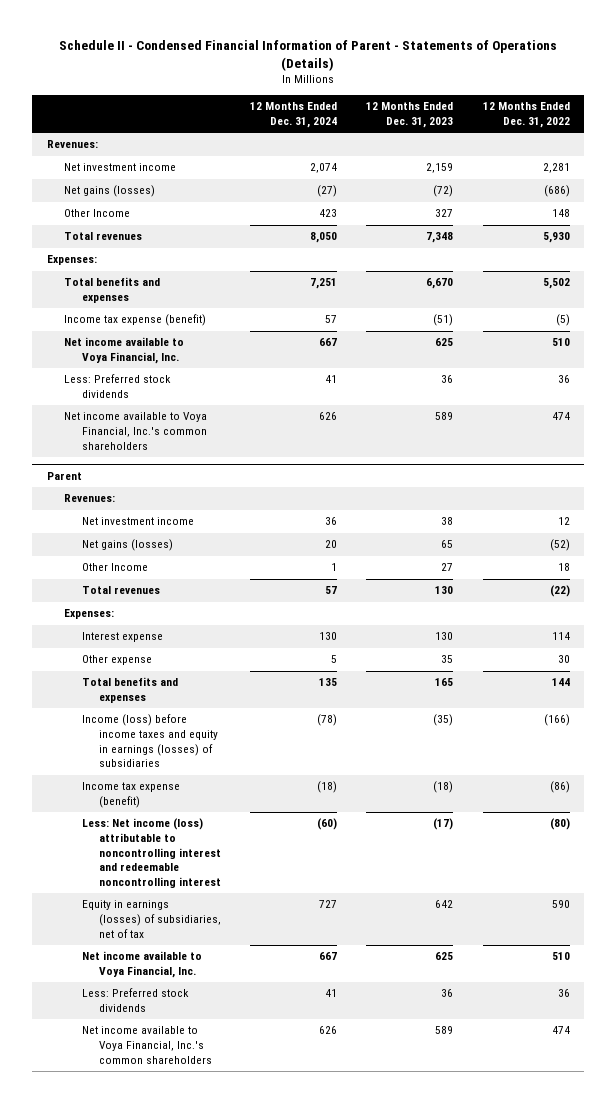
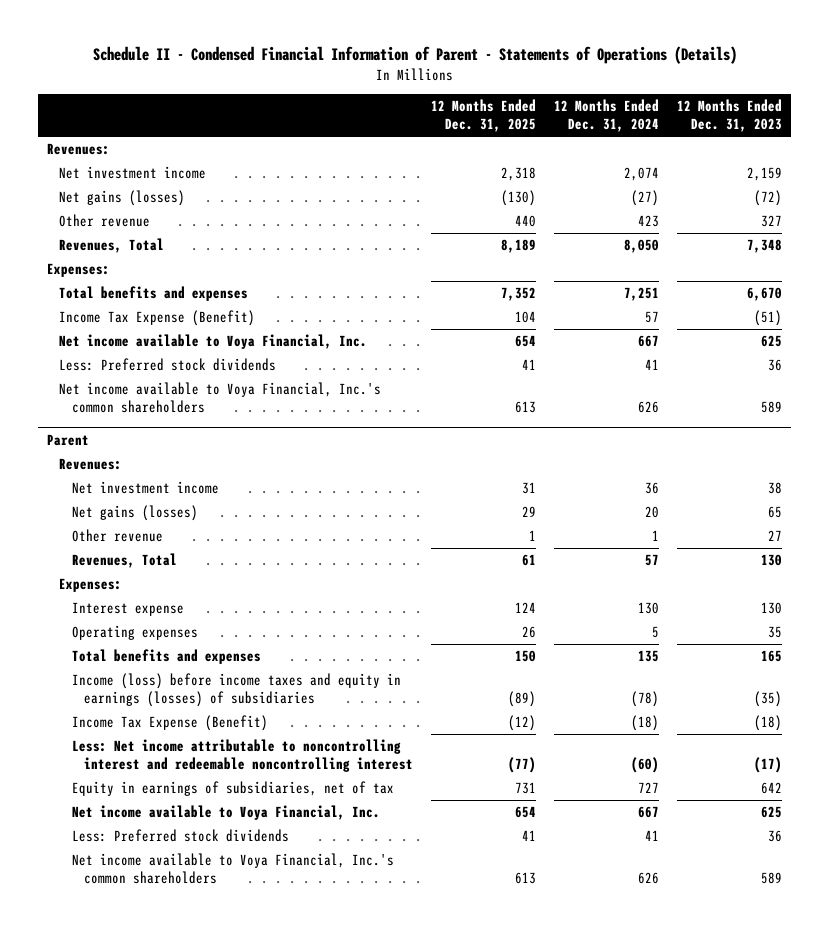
- | 12 Months Ended Dec. 31, 2024 | 12 Months Ended Dec. 31, 2023 | 12 Months Ended Dec. 31, 2022
+ | 12 Months Ended Dec. 31, 2025 | 12 Months Ended Dec. 31, 2024 | 12 Months Ended Dec. 31, 2023
- Other Income | 423 | 327 | 148
- Total revenues | 8,050 | 7,348 | 5,930
+ Other revenue | 440 | 423 | 327
+ Revenues, Total | 8,189 | 8,050 | 7,348
- Income tax expense (benefit) | 57 | (51) | (5)
+ Income Tax Expense (Benefit) | 104 | 57 | (51)
@ Parent
- Other Income | 1 | 27 | 18
- Total revenues | 57 | 130 | (22)
+ Other revenue | 1 | 1 | 27
+ Revenues, Total | 61 | 57 | 130
- Other expense | 5 | 35 | 30
+ Operating expenses | 26 | 5 | 35
- Income tax expense (benefit) | (18) | (18) | (86)
- Less: Net income (loss) attributable to noncontrolling interest and redeemable noncontrolling interest | (60) | (17) | (80)
- Equity in earnings (losses) of subsidiaries, net of tax | 727 | 642 | 590
+ Income Tax Expense (Benefit) | (12) | (18) | (18)
+ Less: Net income attributable to noncontrolling interest and redeemable noncontrolling interest | (77) | (60) | (17)
+ Equity in earnings of subsidiaries, net of tax | 731 | 727 | 642

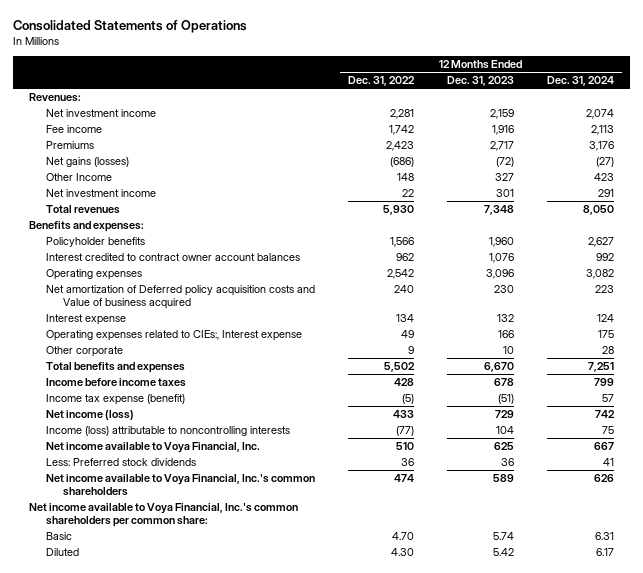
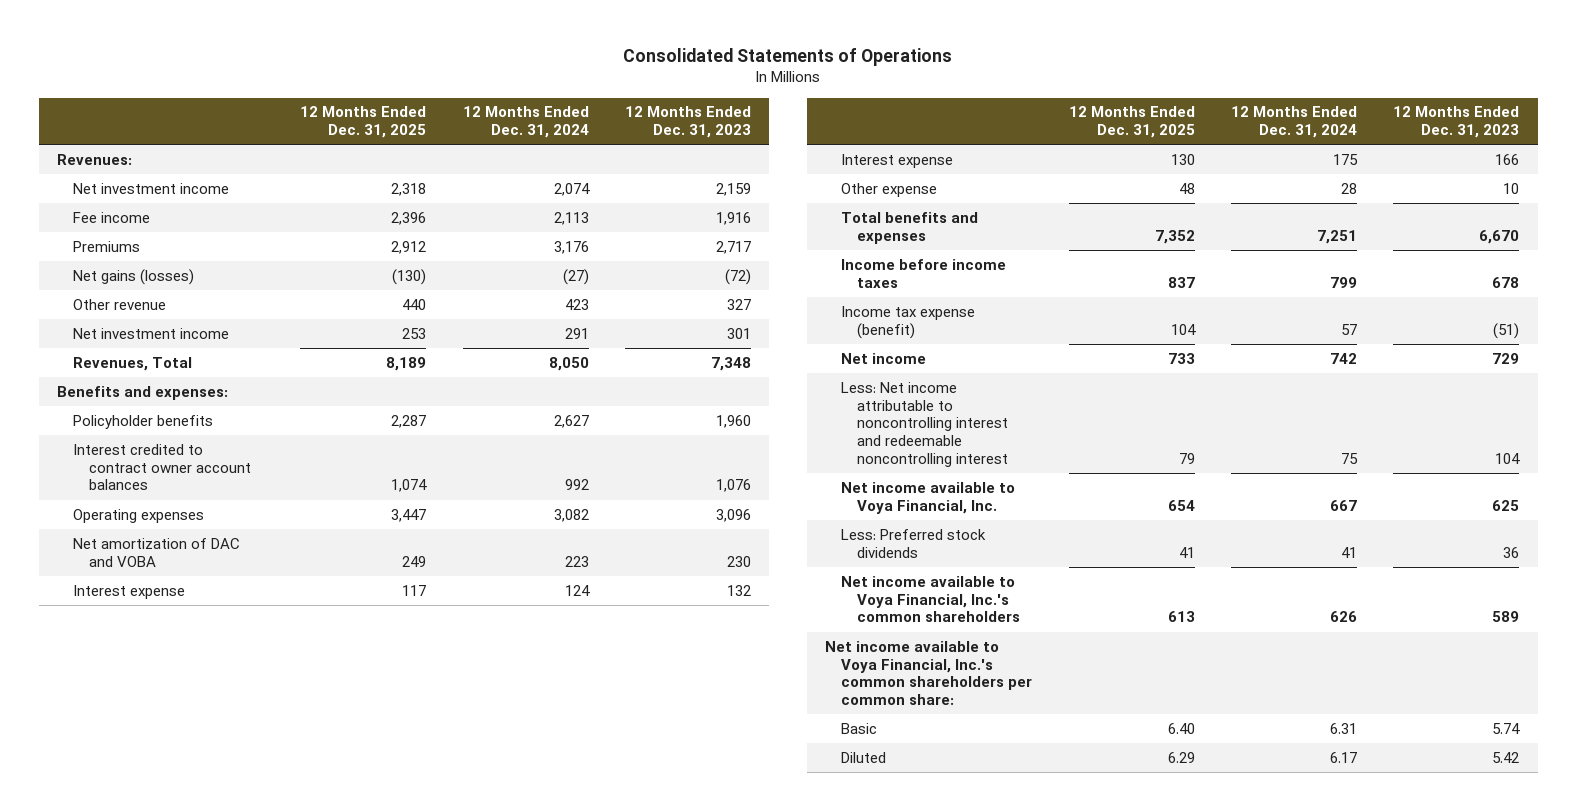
- | 12 Months Ended Dec. 31, 2022 | 12 Months Ended Dec. 31, 2023 | 12 Months Ended Dec. 31, 2024
+ | 12 Months Ended Dec. 31, 2025 | 12 Months Ended Dec. 31, 2024 | 12 Months Ended Dec. 31, 2023
- Other Income | 148 | 327 | 423
+ Other revenue | 440 | 423 | 327
- Total revenues | 5,930 | 7,348 | 8,050
+ Revenues, Total | 8,189 | 8,050 | 7,348
- Net amortization of Deferred policy acquisition costs and Value of business acquired | 240 | 230 | 223
+ Net amortization of DAC and VOBA | 249 | 223 | 230
- Operating expenses related to CIEs:, Interest expense | 49 | 166 | 175
- Other corporate | 9 | 10 | 28
+ Interest expense | 130 | 175 | 166
+ Other expense | 48 | 28 | 10
- Net income (loss) | 433 | 729 | 742
- Income (loss) attributable to noncontrolling interests | (77) | 104 | 75
+ Net income | 733 | 742 | 729
+ Less: Net income attributable to noncontrolling interest and redeemable noncontrolling interest | 79 | 75 | 104

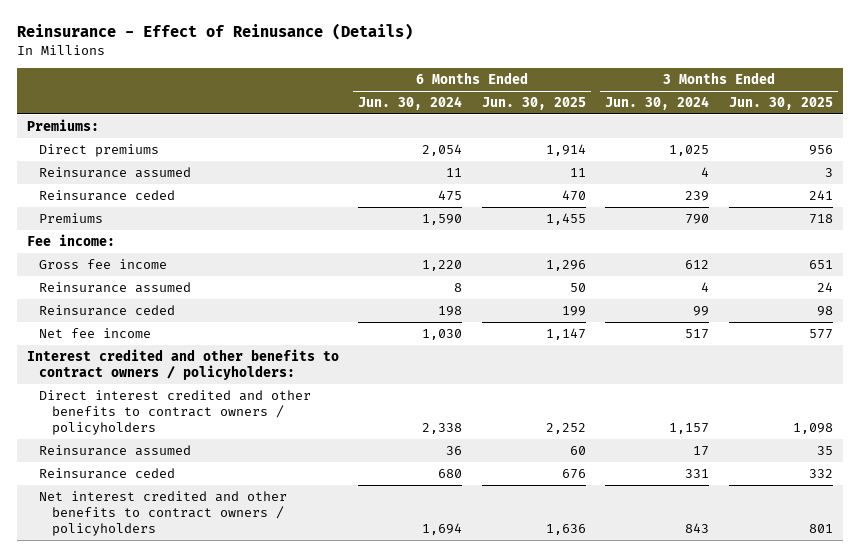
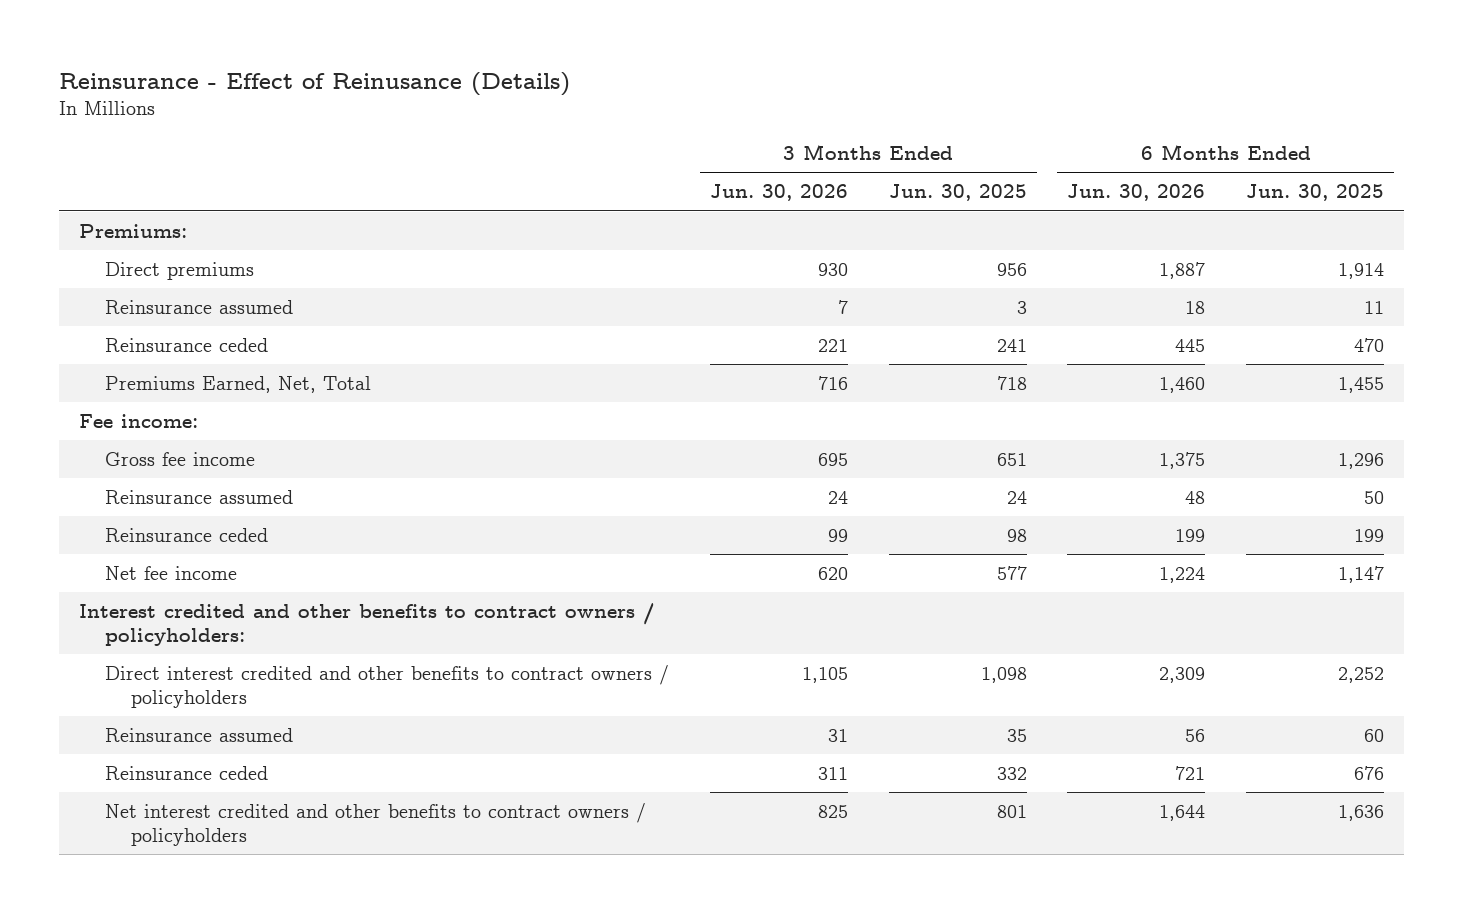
- | 6 Months Ended Jun. 30, 2024 | 6 Months Ended Jun. 30, 2025 | 3 Months Ended Jun. 30, 2024 | 3 Months Ended Jun. 30, 2025
+ | 3 Months Ended Jun. 30, 2026 | 3 Months Ended Jun. 30, 2025 | 6 Months Ended Jun. 30, 2026 | 6 Months Ended Jun. 30, 2025
- Premiums | 1,590 | 1,455 | 790 | 718
+ Premiums Earned, Net, Total | 716 | 718 | 1,460 | 1,455

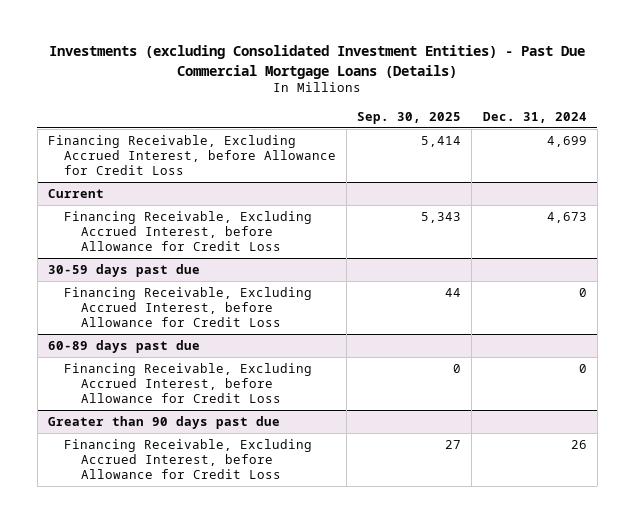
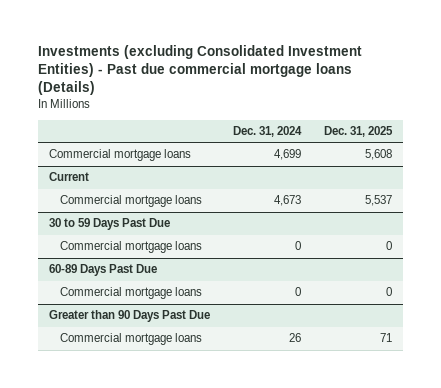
- Investments (excluding Consolidated Investment Entities) - Past Due Commercial Mortgage Loans (Details)
+ Investments (excluding Consolidated Investment Entities) - Past due commercial mortgage loans (Details)
- | Sep. 30, 2025 | Dec. 31, 2024
+ | Dec. 31, 2024 | Dec. 31, 2025
- Financing Receivable, Excluding Accrued Interest, before Allowance for Credit Loss | 5,414 | 4,699
+ Commercial mortgage loans | 4,699 | 5,608
@ Current
- Financing Receivable, Excluding Accrued Interest, before Allowance for Credit Loss | 5,343 | 4,673
- 30-59 days past due
- Financing Receivable, Excluding Accrued Interest, before Allowance for Credit Loss | 44 | 0
- 60-89 days past due
- Financing Receivable, Excluding Accrued Interest, before Allowance for Credit Loss | 0 | 0
- Greater than 90 days past due
- Financing Receivable, Excluding Accrued Interest, before Allowance for Credit Loss | 27 | 26
@ Current
+ Commercial mortgage loans | 4,673 | 5,537
+ 30 to 59 Days Past Due
+ Commercial mortgage loans | 0 | 0
+ 60-89 Days Past Due
+ Commercial mortgage loans | 0 | 0
+ Greater than 90 Days Past Due
+ Commercial mortgage loans | 26 | 71

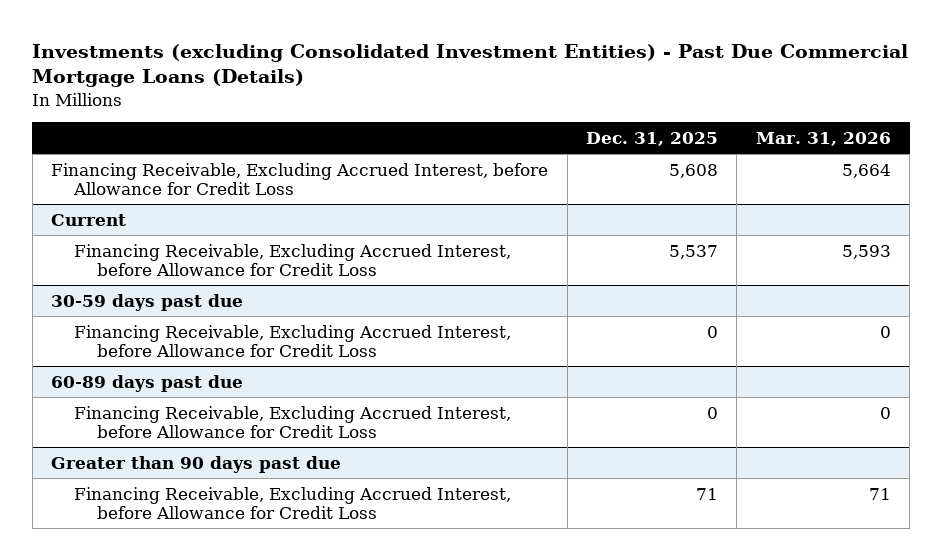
- Investments (excluding Consolidated Investment Entities) - Past due commercial mortgage loans (Details)
+ Investments (excluding Consolidated Investment Entities) - Past Due Commercial Mortgage Loans (Details)
- | Dec. 31, 2024 | Dec. 31, 2025
+ | Dec. 31, 2025 | Mar. 31, 2026
- Commercial mortgage loans | 4,699 | 5,608
+ Financing Receivable, Excluding Accrued Interest, before Allowance for Credit Loss | 5,608 | 5,664
@ Current
- Commercial mortgage loans | 4,673 | 5,537
- 30 to 59 Days Past Due
- Commercial mortgage loans | 0 | 0
- 60-89 Days Past Due
- Commercial mortgage loans | 0 | 0
- Greater than 90 Days Past Due
- Commercial mortgage loans | 26 | 71
@ Current
+ Financing Receivable, Excluding Accrued Interest, before Allowance for Credit Loss | 5,537 | 5,593
+ 30-59 days past due
+ Financing Receivable, Excluding Accrued Interest, before Allowance for Credit Loss | 0 | 0
+ 60-89 days past due
+ Financing Receivable, Excluding Accrued Interest, before Allowance for Credit Loss | 0 | 0
+ Greater than 90 days past due
+ Financing Receivable, Excluding Accrued Interest, before Allowance for Credit Loss | 71 | 71

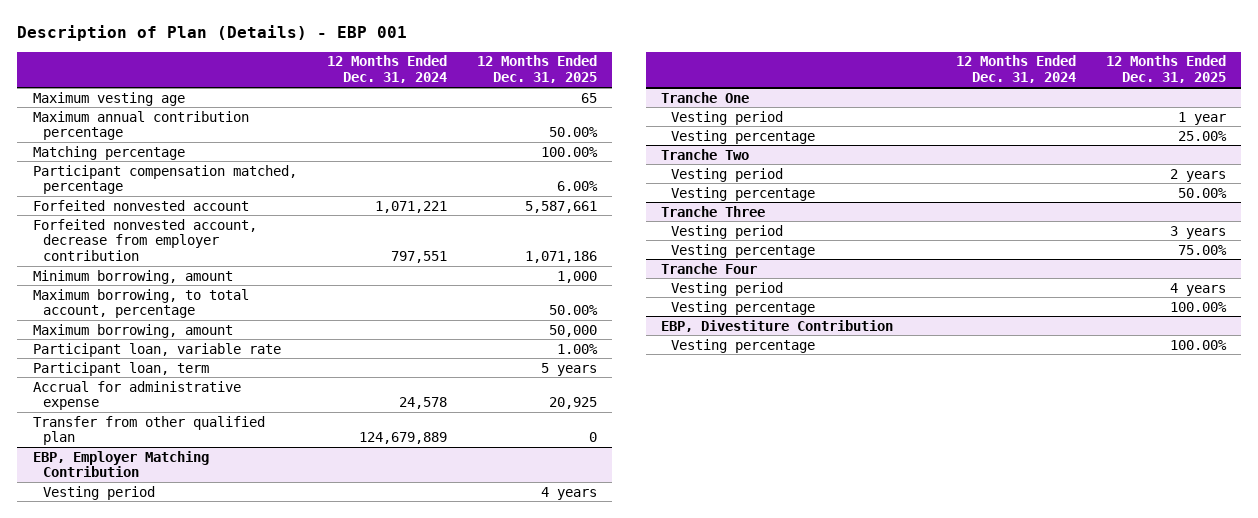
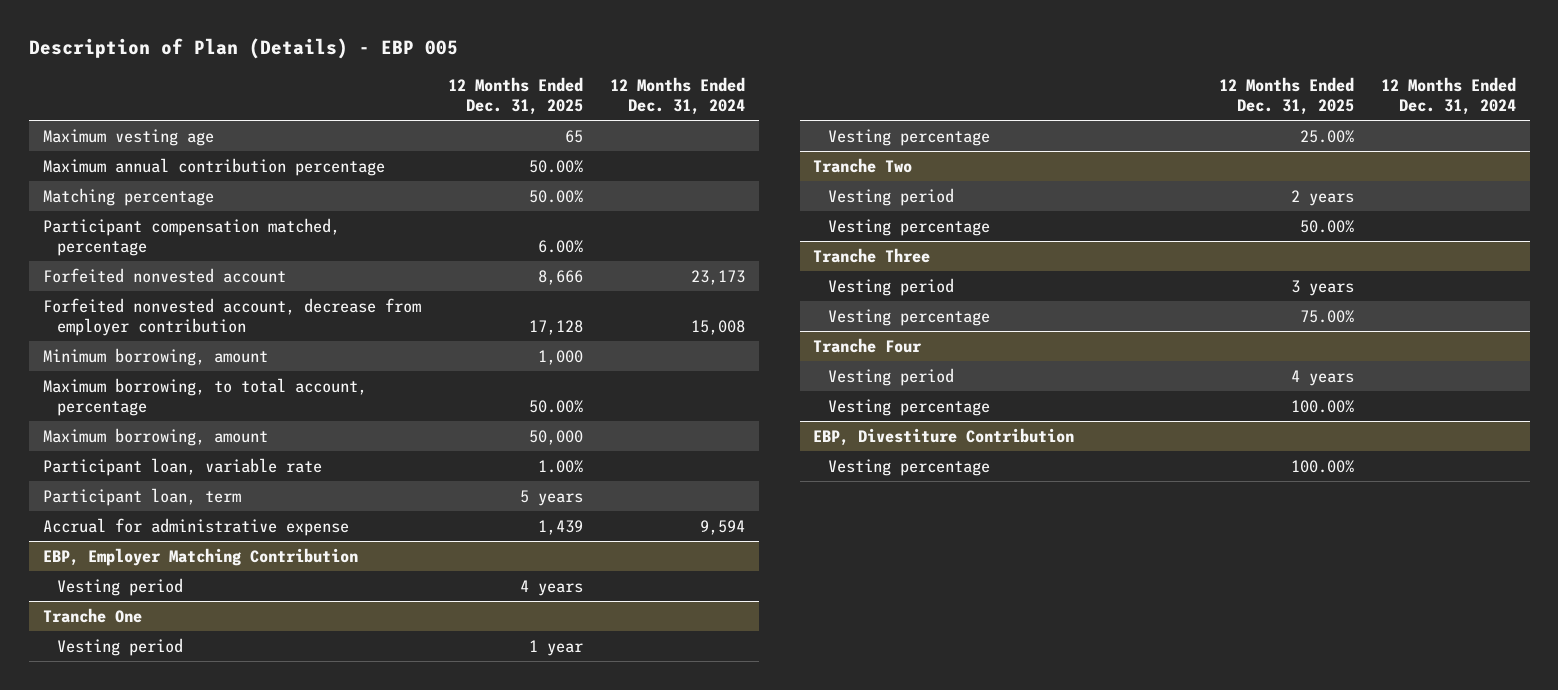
- Description of Plan (Details) - EBP 001
+ Description of Plan (Details) - EBP 005
- | 12 Months Ended Dec. 31, 2024 | 12 Months Ended Dec. 31, 2025
+ | 12 Months Ended Dec. 31, 2025 | 12 Months Ended Dec. 31, 2024
- Matching percentage | | 100.00%
+ Matching percentage | 50.00% |
- Forfeited nonvested account | 1,071,221 | 5,587,661
- Forfeited nonvested account, decrease from employer contribution | 797,551 | 1,071,186
+ Forfeited nonvested account | 8,666 | 23,173
+ Forfeited nonvested account, decrease from employer contribution | 17,128 | 15,008
- Accrual for administrative expense | 24,578 | 20,925
- Transfer from other qualified plan | 124,679,889 | 0
+ Accrual for administrative expense | 1,439 | 9,594

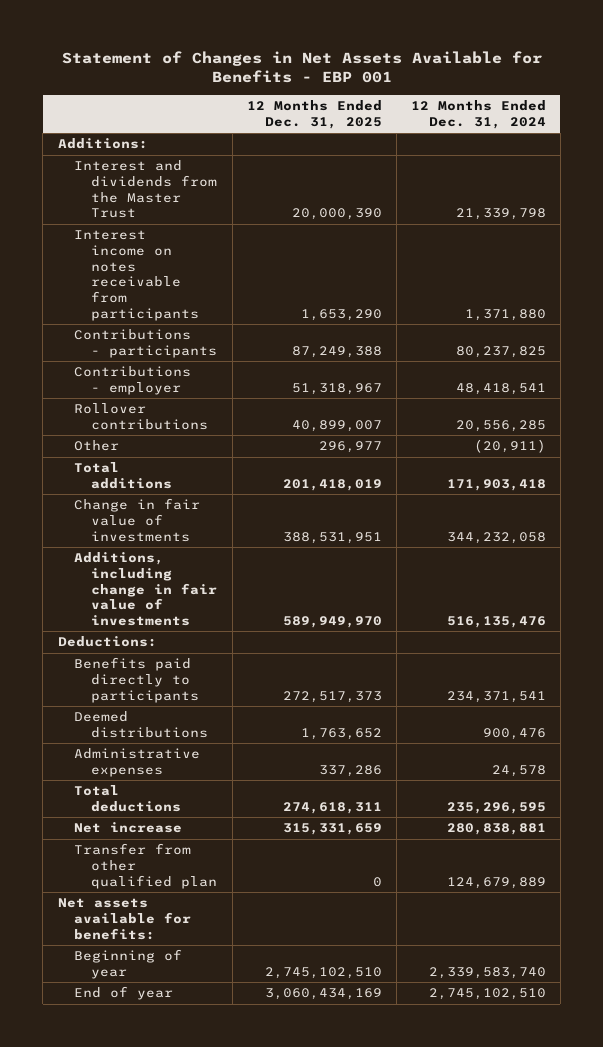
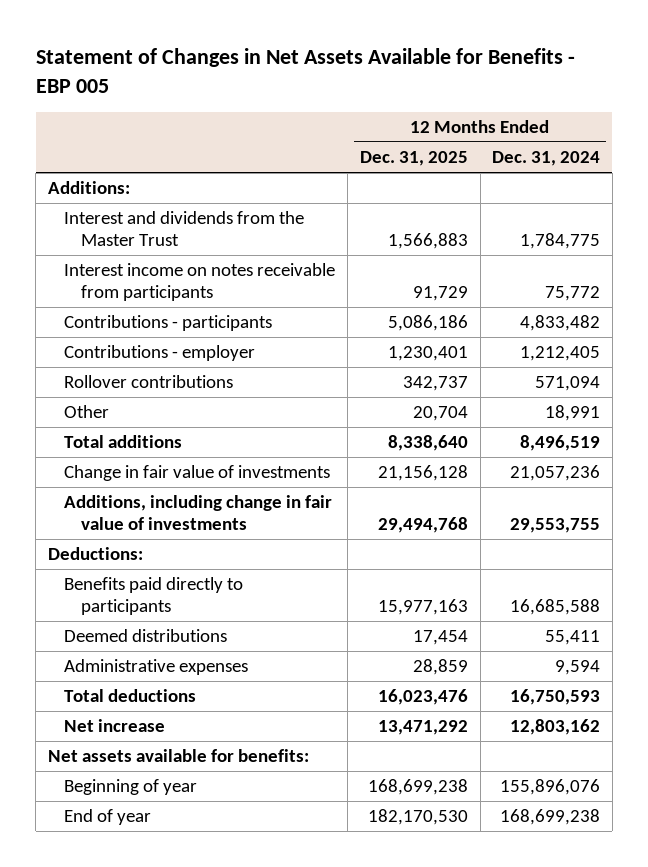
- Statement of Changes in Net Assets Available for Benefits - EBP 001
+ Statement of Changes in Net Assets Available for Benefits - EBP 005
- Interest and dividends from the Master Trust | 20,000,390 | 21,339,798
- Interest income on notes receivable from participants | 1,653,290 | 1,371,880
- Contributions - participants | 87,249,388 | 80,237,825
- Contributions - employer | 51,318,967 | 48,418,541
- Rollover contributions | 40,899,007 | 20,556,285
- Other | 296,977 | (20,911)
- Total additions | 201,418,019 | 171,903,418
- Change in fair value of investments | 388,531,951 | 344,232,058
- Additions, including change in fair value of investments | 589,949,970 | 516,135,476
+ Interest and dividends from the Master Trust | 1,566,883 | 1,784,775
+ Interest income on notes receivable from participants | 91,729 | 75,772
+ Contributions - participants | 5,086,186 | 4,833,482
+ Contributions - employer | 1,230,401 | 1,212,405
+ Rollover contributions | 342,737 | 571,094
+ Other | 20,704 | 18,991
+ Total additions | 8,338,640 | 8,496,519
+ Change in fair value of investments | 21,156,128 | 21,057,236
+ Additions, including change in fair value of investments | 29,494,768 | 29,553,755
- Benefits paid directly to participants | 272,517,373 | 234,371,541
- Deemed distributions | 1,763,652 | 900,476
- Administrative expenses | 337,286 | 24,578
- Total deductions | 274,618,311 | 235,296,595
- Net increase | 315,331,659 | 280,838,881
- Transfer from other qualified plan | 0 | 124,679,889
+ Benefits paid directly to participants | 15,977,163 | 16,685,588
+ Deemed distributions | 17,454 | 55,411
+ Administrative expenses | 28,859 | 9,594
+ Total deductions | 16,023,476 | 16,750,593
+ Net increase | 13,471,292 | 12,803,162
- Beginning of year | 2,745,102,510 | 2,339,583,740
- End of year | 3,060,434,169 | 2,745,102,510
+ Beginning of year | 168,699,238 | 155,896,076
+ End of year | 182,170,530 | 168,699,238

